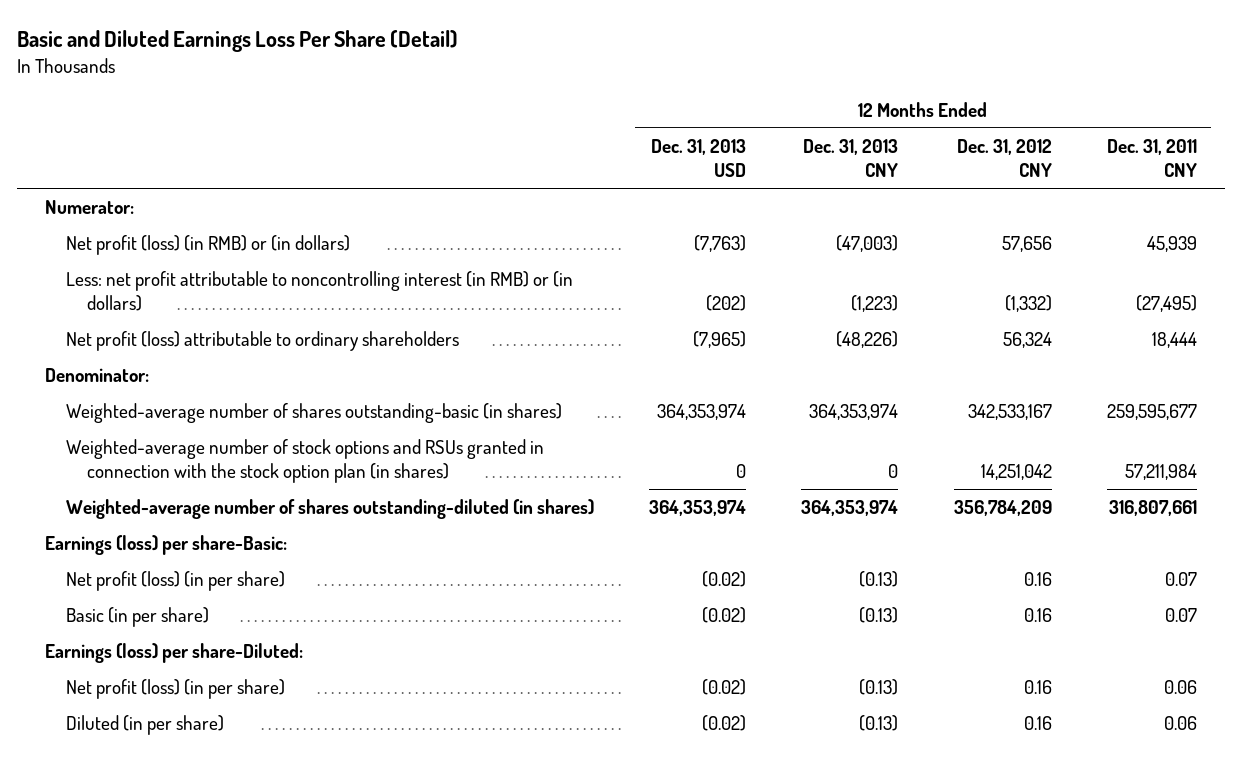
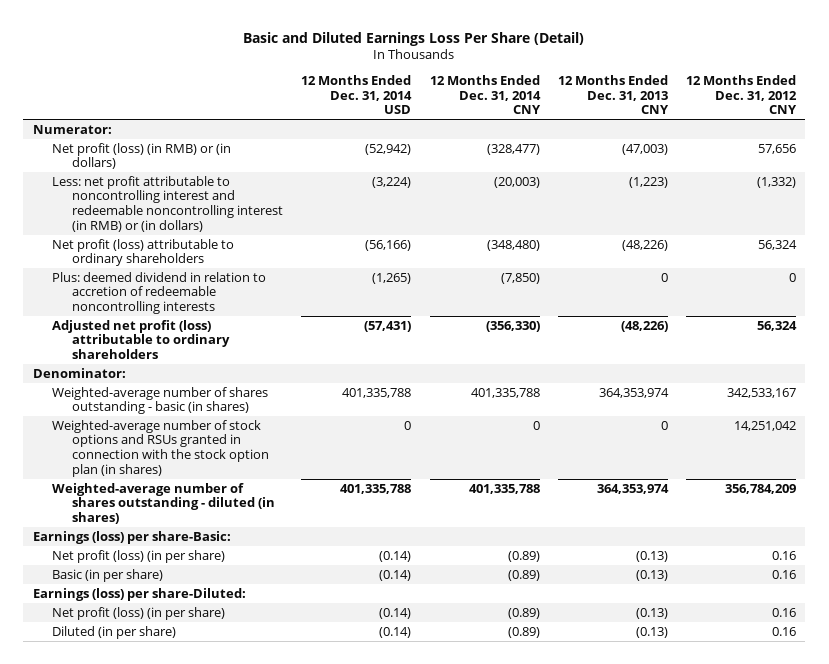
- | 12 Months Ended Dec. 31, 2013 USD | 12 Months Ended Dec. 31, 2013 CNY | 12 Months Ended Dec. 31, 2012 CNY | 12 Months Ended Dec. 31, 2011 CNY
+ | 12 Months Ended Dec. 31, 2014 USD | 12 Months Ended Dec. 31, 2014 CNY | 12 Months Ended Dec. 31, 2013 CNY | 12 Months Ended Dec. 31, 2012 CNY
- Less: net profit attributable to noncontrolling interest (in RMB) or (in dollars) | (202) | (1,223) | (1,332) | (27,495)
+ Less: net profit attributable to noncontrolling interest and redeemable noncontrolling interest (in RMB) or (in dollars) | (3,224) | (20,003) | (1,223) | (1,332)
+ Plus: deemed dividend in relation to accretion of redeemable noncontrolling interests | (1,265) | (7,850) | 0 | 0
+ Adjusted net profit (loss) attributable to ordinary shareholders | (57,431) | (356,330) | (48,226) | 56,324
- Weighted-average number of shares outstanding-basic (in shares) | 364,353,974 | 364,353,974 | 342,533,167 | 259,595,677
+ Weighted-average number of shares outstanding - basic (in shares) | 401,335,788 | 401,335,788 | 364,353,974 | 342,533,167
- Weighted-average number of shares outstanding-diluted (in shares) | 364,353,974 | 364,353,974 | 356,784,209 | 316,807,661
+ Weighted-average number of shares outstanding - diluted (in shares) | 401,335,788 | 401,335,788 | 364,353,974 | 356,784,209

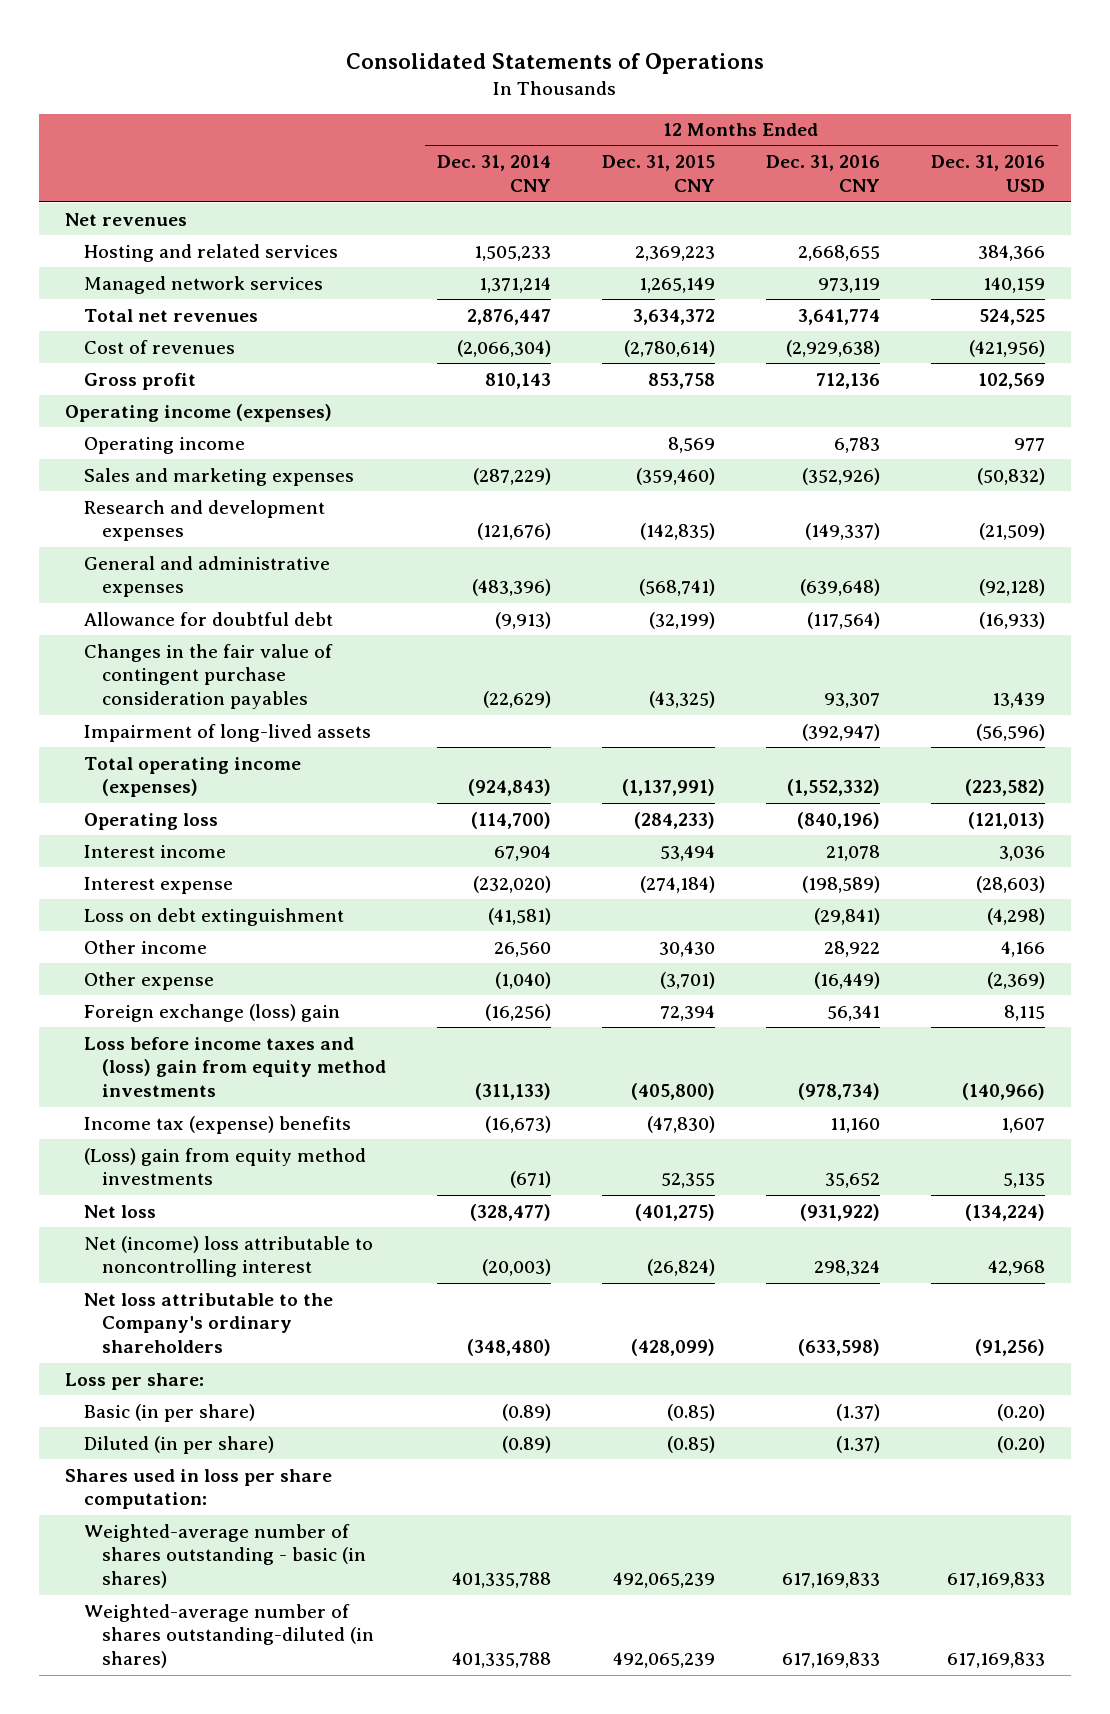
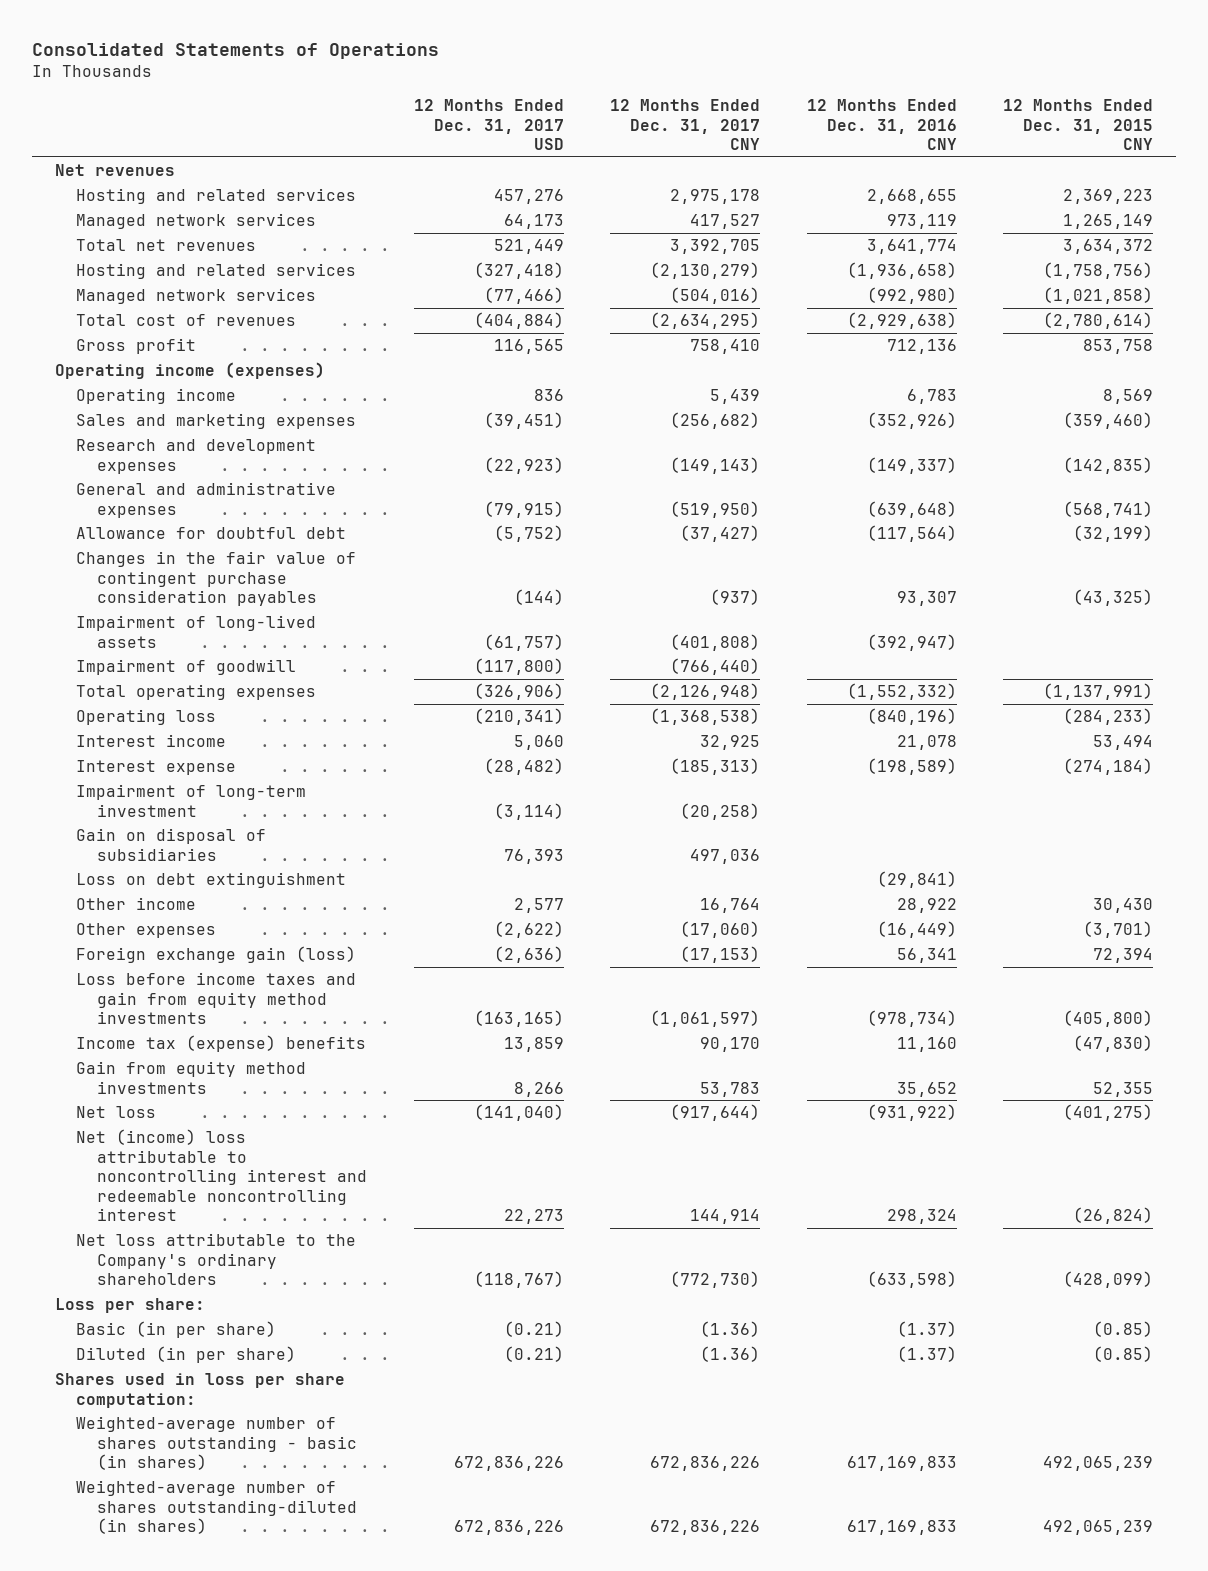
- | 12 Months Ended Dec. 31, 2014 CNY | 12 Months Ended Dec. 31, 2015 CNY | 12 Months Ended Dec. 31, 2016 CNY | 12 Months Ended Dec. 31, 2016 USD
+ | 12 Months Ended Dec. 31, 2017 USD | 12 Months Ended Dec. 31, 2017 CNY | 12 Months Ended Dec. 31, 2016 CNY | 12 Months Ended Dec. 31, 2015 CNY
- Cost of revenues | (2,066,304) | (2,780,614) | (2,929,638) | (421,956)
+ Hosting and related services | (327,418) | (2,130,279) | (1,936,658) | (1,758,756)
+ Managed network services | (77,466) | (504,016) | (992,980) | (1,021,858)
+ Total cost of revenues | (404,884) | (2,634,295) | (2,929,638) | (2,780,614)
- Total operating income (expenses) | (924,843) | (1,137,991) | (1,552,332) | (223,582)
+ Impairment of goodwill | (117,800) | (766,440) | |
+ Total operating expenses | (326,906) | (2,126,948) | (1,552,332) | (1,137,991)
+ Impairment of long-term investment | (3,114) | (20,258) | |
+ Gain on disposal of subsidiaries | 76,393 | 497,036 | |
- Other expense | (1,040) | (3,701) | (16,449) | (2,369)
- Foreign exchange (loss) gain | (16,256) | 72,394 | 56,341 | 8,115
- Loss before income taxes and (loss) gain from equity method investments | (311,133) | (405,800) | (978,734) | (140,966)
+ Other expenses | (2,622) | (17,060) | (16,449) | (3,701)
+ Foreign exchange gain (loss) | (2,636) | (17,153) | 56,341 | 72,394
+ Loss before income taxes and gain from equity method investments | (163,165) | (1,061,597) | (978,734) | (405,800)
- (Loss) gain from equity method investments | (671) | 52,355 | 35,652 | 5,135
+ Gain from equity method investments | 8,266 | 53,783 | 35,652 | 52,355
- Net (income) loss attributable to noncontrolling interest | (20,003) | (26,824) | 298,324 | 42,968
+ Net (income) loss attributable to noncontrolling interest and redeemable noncontrolling interest | 22,273 | 144,914 | 298,324 | (26,824)

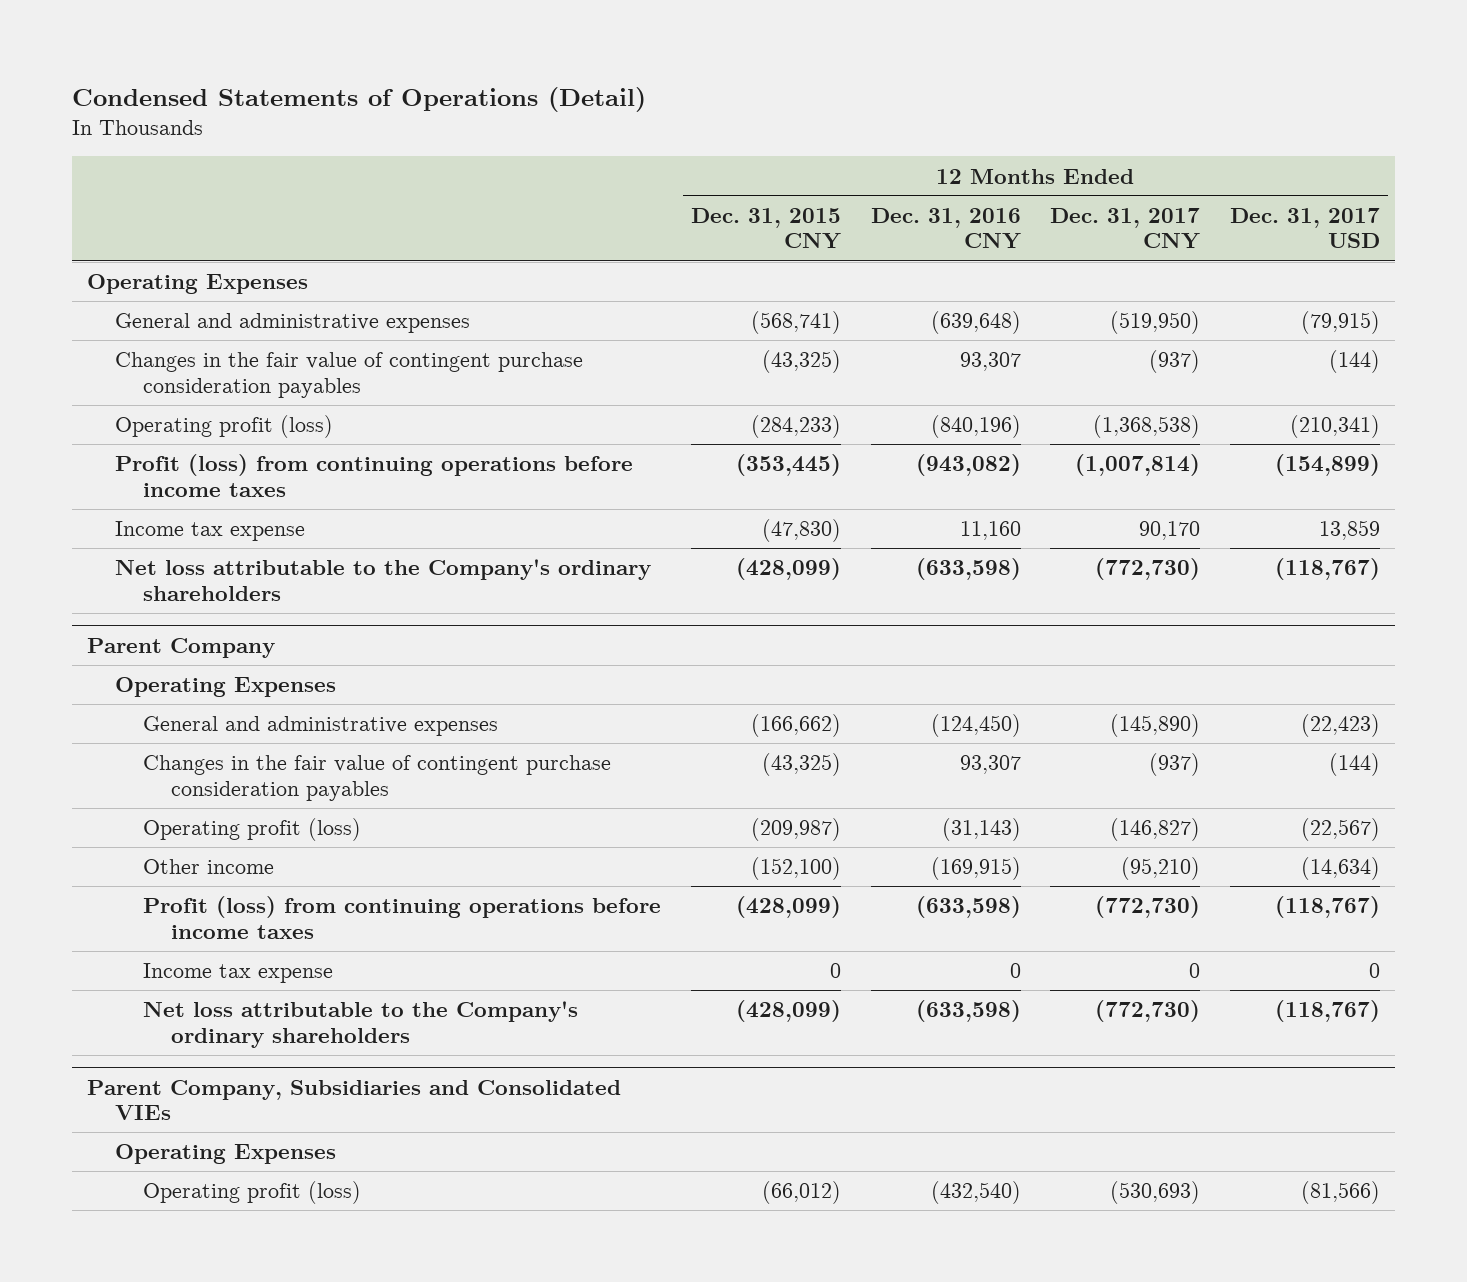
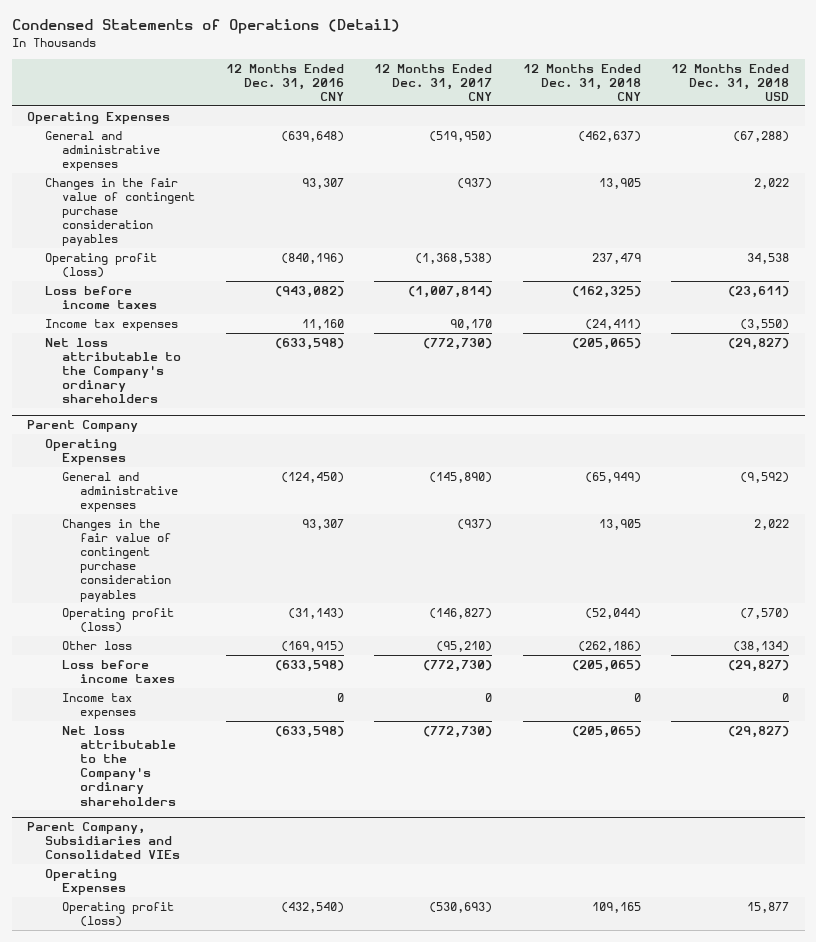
- | 12 Months Ended Dec. 31, 2015 CNY | 12 Months Ended Dec. 31, 2016 CNY | 12 Months Ended Dec. 31, 2017 CNY | 12 Months Ended Dec. 31, 2017 USD
+ | 12 Months Ended Dec. 31, 2016 CNY | 12 Months Ended Dec. 31, 2017 CNY | 12 Months Ended Dec. 31, 2018 CNY | 12 Months Ended Dec. 31, 2018 USD
- Profit (loss) from continuing operations before income taxes | (353,445) | (943,082) | (1,007,814) | (154,899)
- Income tax expense | (47,830) | 11,160 | 90,170 | 13,859
+ Loss before income taxes | (943,082) | (1,007,814) | (162,325) | (23,611)
+ Income tax expenses | 11,160 | 90,170 | (24,411) | (3,550)
@ Parent Company
- Other income | (152,100) | (169,915) | (95,210) | (14,634)
- Profit (loss) from continuing operations before income taxes | (428,099) | (633,598) | (772,730) | (118,767)
- Income tax expense | 0 | 0 | 0 | 0
+ Other loss | (169,915) | (95,210) | (262,186) | (38,134)
+ Loss before income taxes | (633,598) | (772,730) | (205,065) | (29,827)
+ Income tax expenses | 0 | 0 | 0 | 0

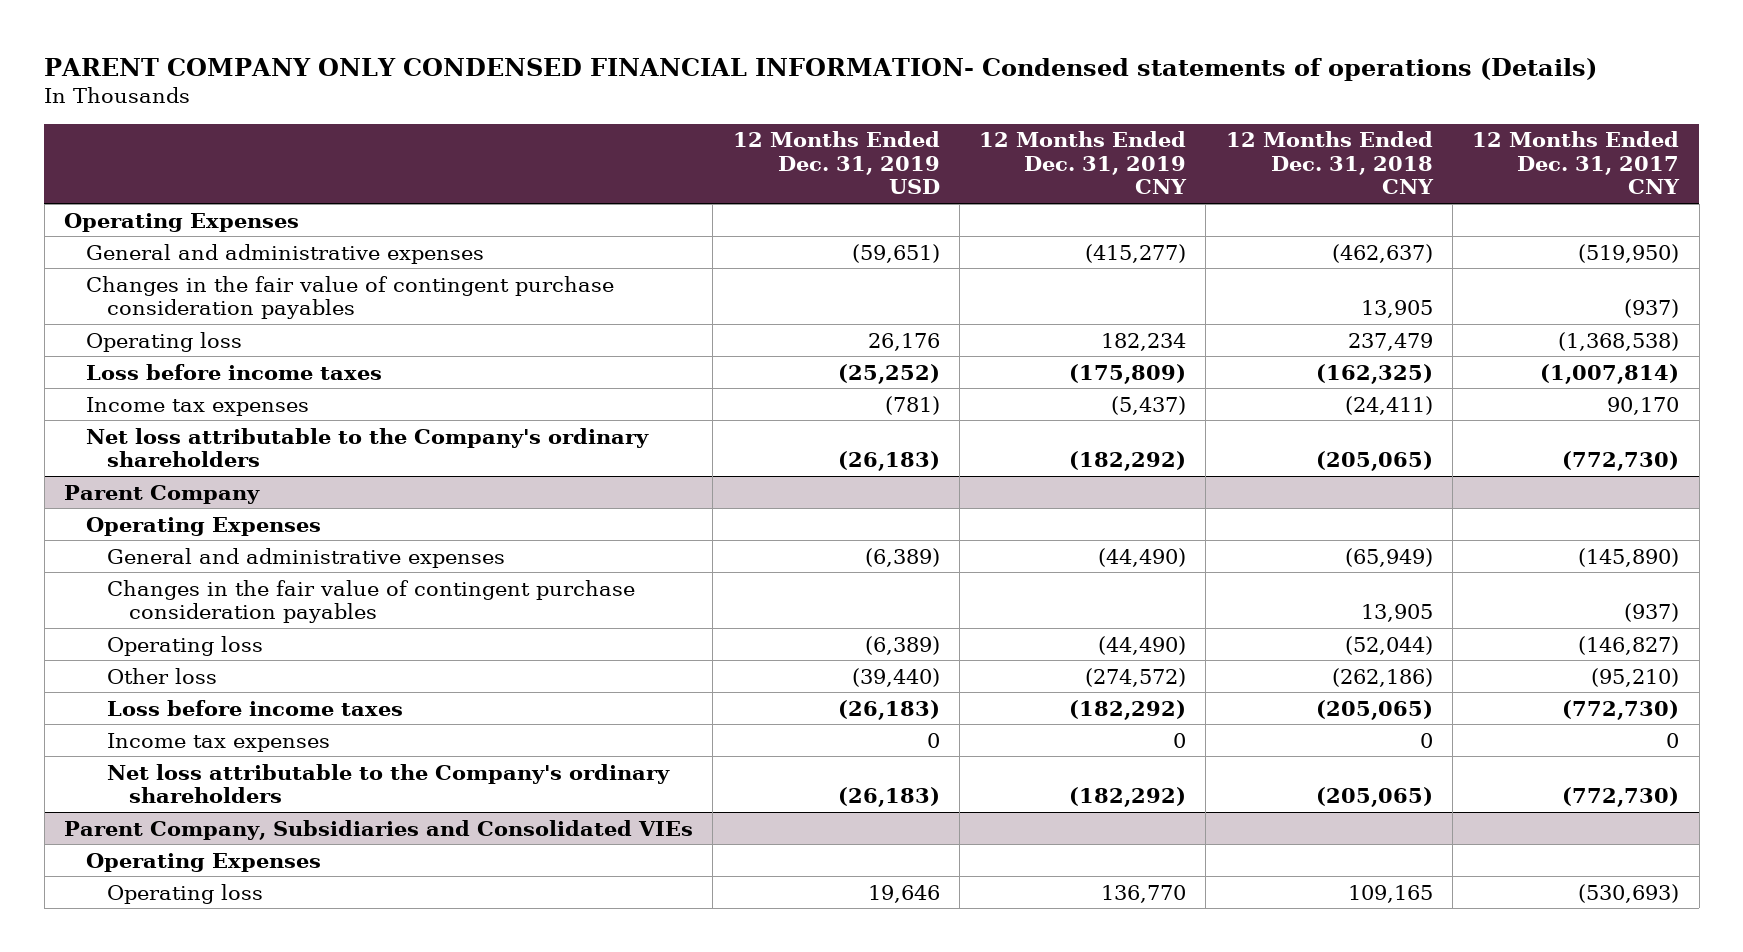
- Condensed Statements of Operations (Detail)
+ PARENT COMPANY ONLY CONDENSED FINANCIAL INFORMATION- Condensed statements of operations (Details)
- | 12 Months Ended Dec. 31, 2016 CNY | 12 Months Ended Dec. 31, 2017 CNY | 12 Months Ended Dec. 31, 2018 CNY | 12 Months Ended Dec. 31, 2018 USD
+ | 12 Months Ended Dec. 31, 2019 USD | 12 Months Ended Dec. 31, 2019 CNY | 12 Months Ended Dec. 31, 2018 CNY | 12 Months Ended Dec. 31, 2017 CNY
- Operating profit (loss) | (840,196) | (1,368,538) | 237,479 | 34,538
+ Operating loss | 26,176 | 182,234 | 237,479 | (1,368,538)
@ Parent Company
- Operating profit (loss) | (31,143) | (146,827) | (52,044) | (7,570)
+ Operating loss | (6,389) | (44,490) | (52,044) | (146,827)
@ Parent Company, Subsidiaries and Consolidated VIEs
- Operating profit (loss) | (432,540) | (530,693) | 109,165 | 15,877
+ Operating loss | 19,646 | 136,770 | 109,165 | (530,693)

